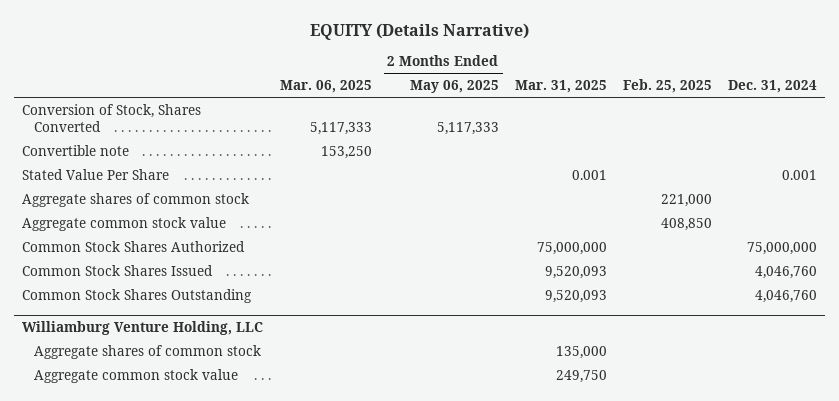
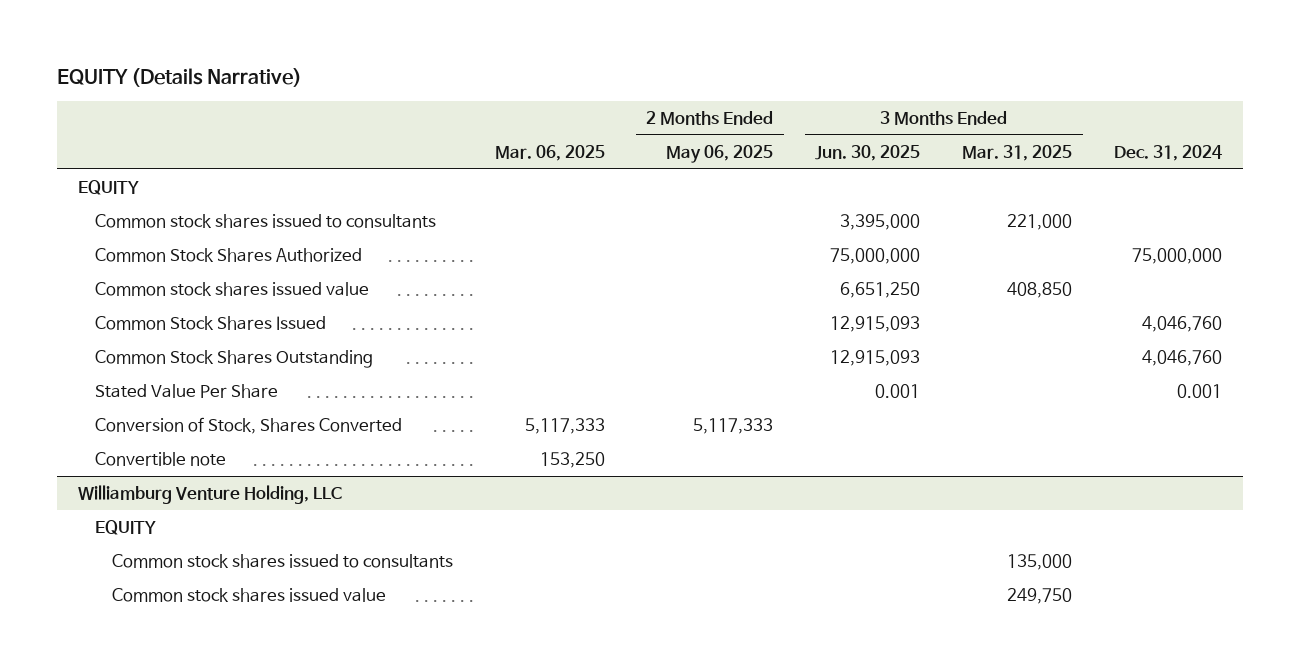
- | Mar. 06, 2025 | 2 Months Ended May 06, 2025 | Mar. 31, 2025 | Feb. 25, 2025 | Dec. 31, 2024
+ | Mar. 06, 2025 | 2 Months Ended May 06, 2025 | 3 Months Ended Jun. 30, 2025 | 3 Months Ended Mar. 31, 2025 | Dec. 31, 2024
- Aggregate shares of common stock | | | | 221,000 |
- Aggregate common stock value | | | | 408,850 |
+ EQUITY
+ Common stock shares issued to consultants | | | 3,395,000 | 221,000 |
+ Common stock shares issued value | | | 6,651,250 | 408,850 |
moved down: Stated Value Per Share | | | 0.001 | | 0.001
moved down: Conversion of Stock, Shares Converted | 5,117,333 | 5,117,333 | | |
moved down: Convertible note | 153,250 | | | |
@ Williamburg Venture Holding, LLC
- Aggregate shares of common stock | | | 135,000 | |
- Aggregate common stock value | | | 249,750 | |
+ EQUITY
+ Common stock shares issued to consultants | | | | 135,000 |
+ Common stock shares issued value | | | | 249,750 |

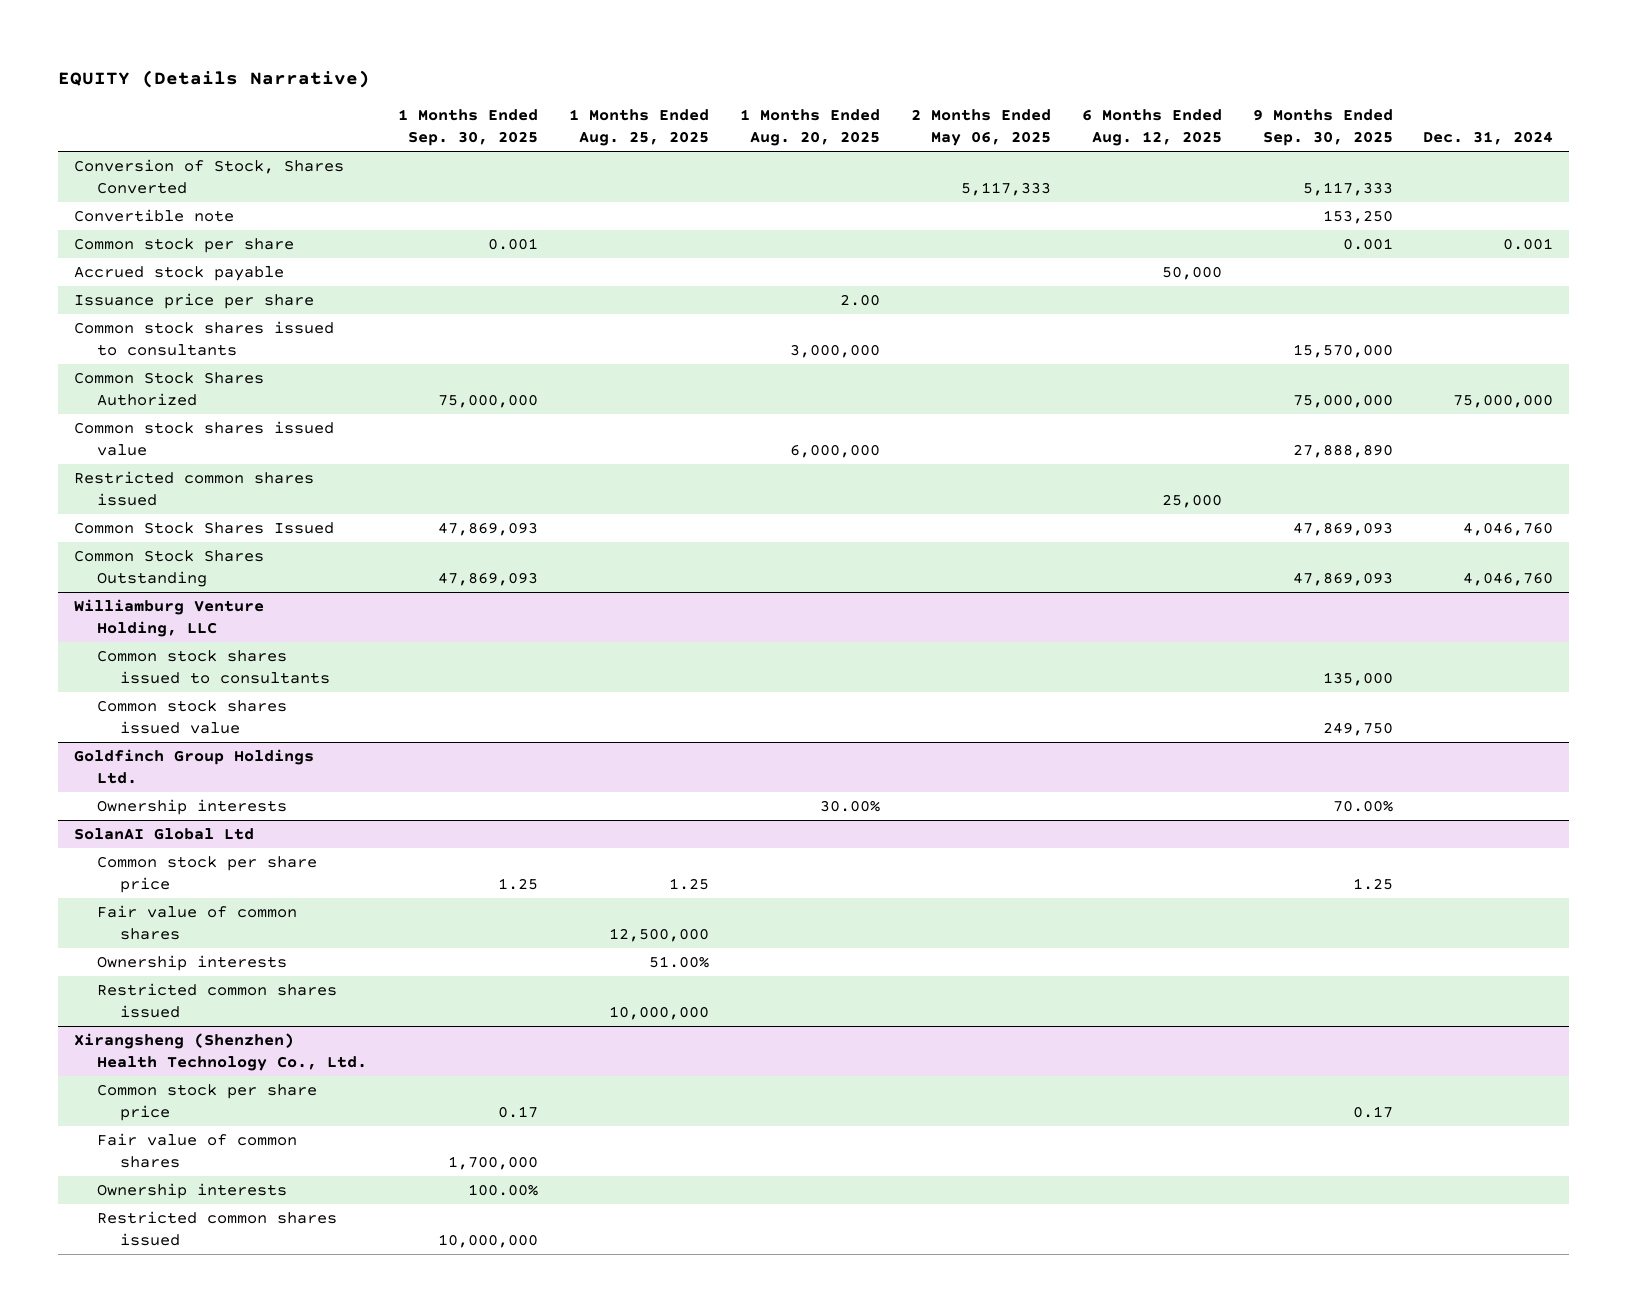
- | Mar. 06, 2025 | 2 Months Ended May 06, 2025 | 3 Months Ended Jun. 30, 2025 | 3 Months Ended Mar. 31, 2025 | Dec. 31, 2024
+ | 1 Months Ended Sep. 30, 2025 | 1 Months Ended Aug. 25, 2025 | 1 Months Ended Aug. 20, 2025 | 2 Months Ended May 06, 2025 | 6 Months Ended Aug. 12, 2025 | 9 Months Ended Sep. 30, 2025 | Dec. 31, 2024
- EQUITY
moved up: Conversion of Stock, Shares Converted | | | | 5,117,333 | | 5,117,333 |
moved up: Convertible note | | | | | | 153,250 |
+ Common stock per share | 0.001 | | | | | 0.001 | 0.001
+ Accrued stock payable | | | | | 50,000 | |
+ Issuance price per share | | | 2.00 | | | |
+ Restricted common shares issued | | | | | 25,000 | |
- Stated Value Per Share | | | 0.001 | | 0.001
@ Williamburg Venture Holding, LLC
- EQUITY
+ Goldfinch Group Holdings Ltd.
+ Ownership interests | | | 30.00% | | | 70.00% |
+ SolanAI Global Ltd
+ Common stock per share price | 1.25 | 1.25 | | | | 1.25 |
+ Fair value of common shares | | 12,500,000 | | | | |
+ Ownership interests | | 51.00% | | | | |
+ Restricted common shares issued | | 10,000,000 | | | | |
+ Xirangsheng (Shenzhen) Health Technology Co., Ltd.
+ Common stock per share price | 0.17 | | | | | 0.17 |
+ Fair value of common shares | 1,700,000 | | | | | |
+ Ownership interests | 100.00% | | | | | |
+ Restricted common shares issued | 10,000,000 | | | | | |

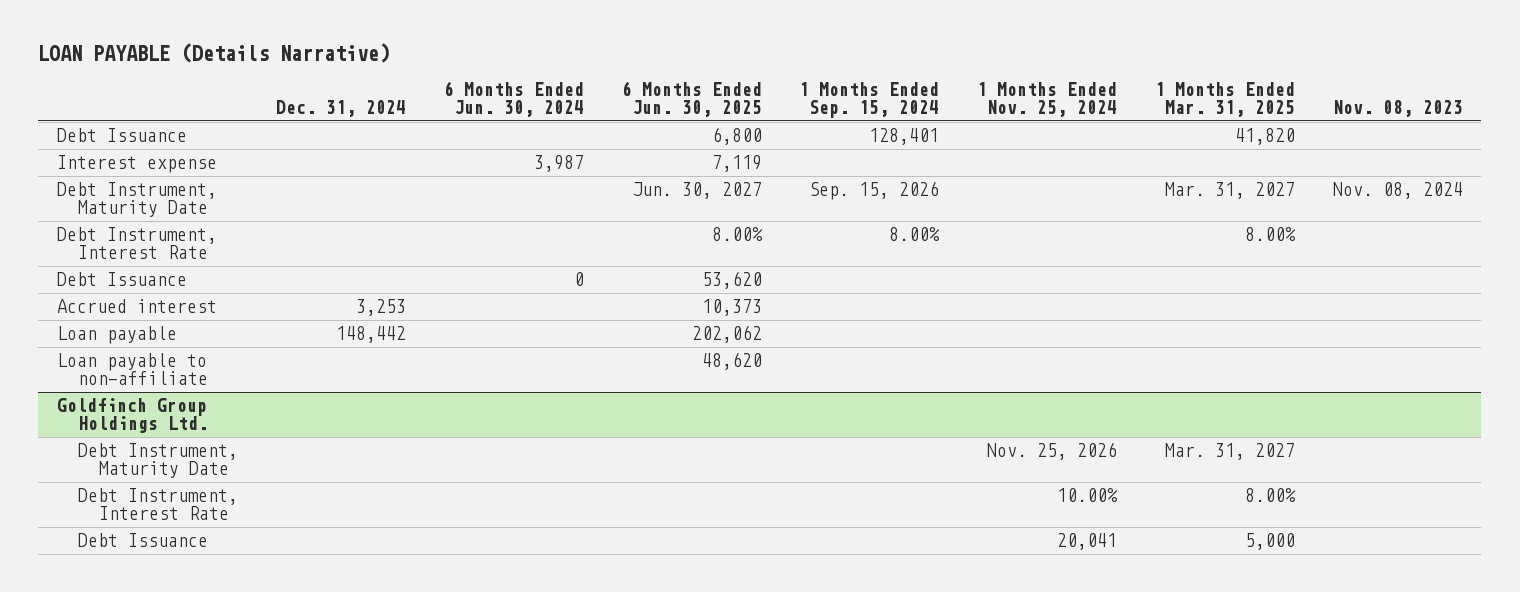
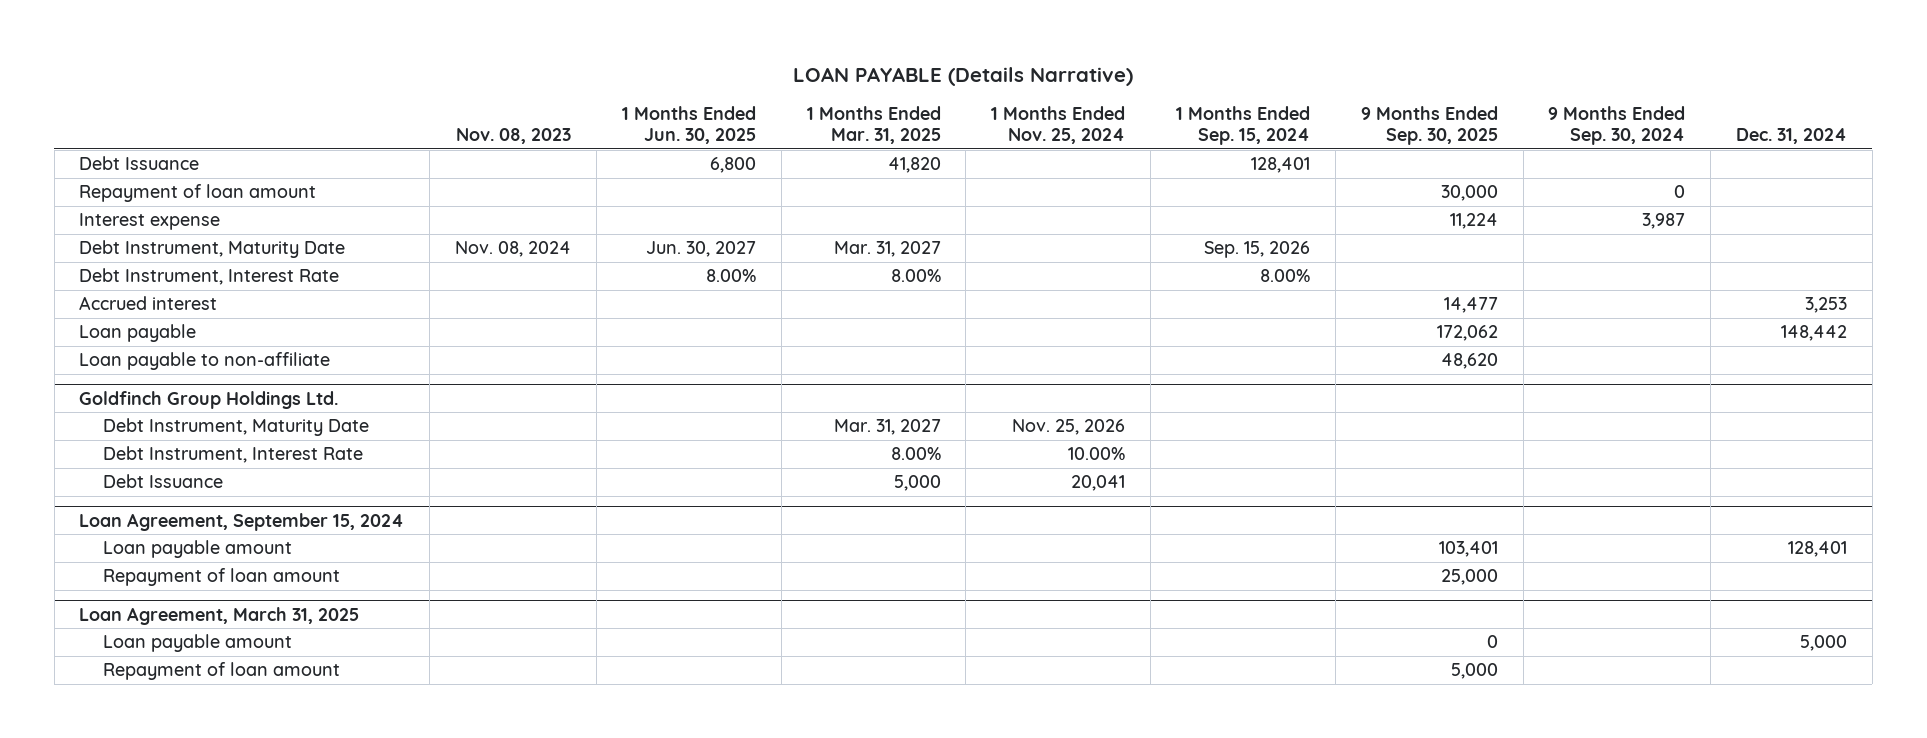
- | Dec. 31, 2024 | 6 Months Ended Jun. 30, 2024 | 6 Months Ended Jun. 30, 2025 | 1 Months Ended Sep. 15, 2024 | 1 Months Ended Nov. 25, 2024 | 1 Months Ended Mar. 31, 2025 | Nov. 08, 2023
+ | Nov. 08, 2023 | 1 Months Ended Jun. 30, 2025 | 1 Months Ended Mar. 31, 2025 | 1 Months Ended Nov. 25, 2024 | 1 Months Ended Sep. 15, 2024 | 9 Months Ended Sep. 30, 2025 | 9 Months Ended Sep. 30, 2024 | Dec. 31, 2024
+ Repayment of loan amount | | | | | | 30,000 | 0 |
- Debt Issuance | | 0 | 53,620 | | | |
+ Loan Agreement, September 15, 2024
+ Loan payable amount | | | | | | 103,401 | | 128,401
+ Repayment of loan amount | | | | | | 25,000 | |
+ Loan Agreement, March 31, 2025
+ Loan payable amount | | | | | | 0 | | 5,000
+ Repayment of loan amount | | | | | | 5,000 | |

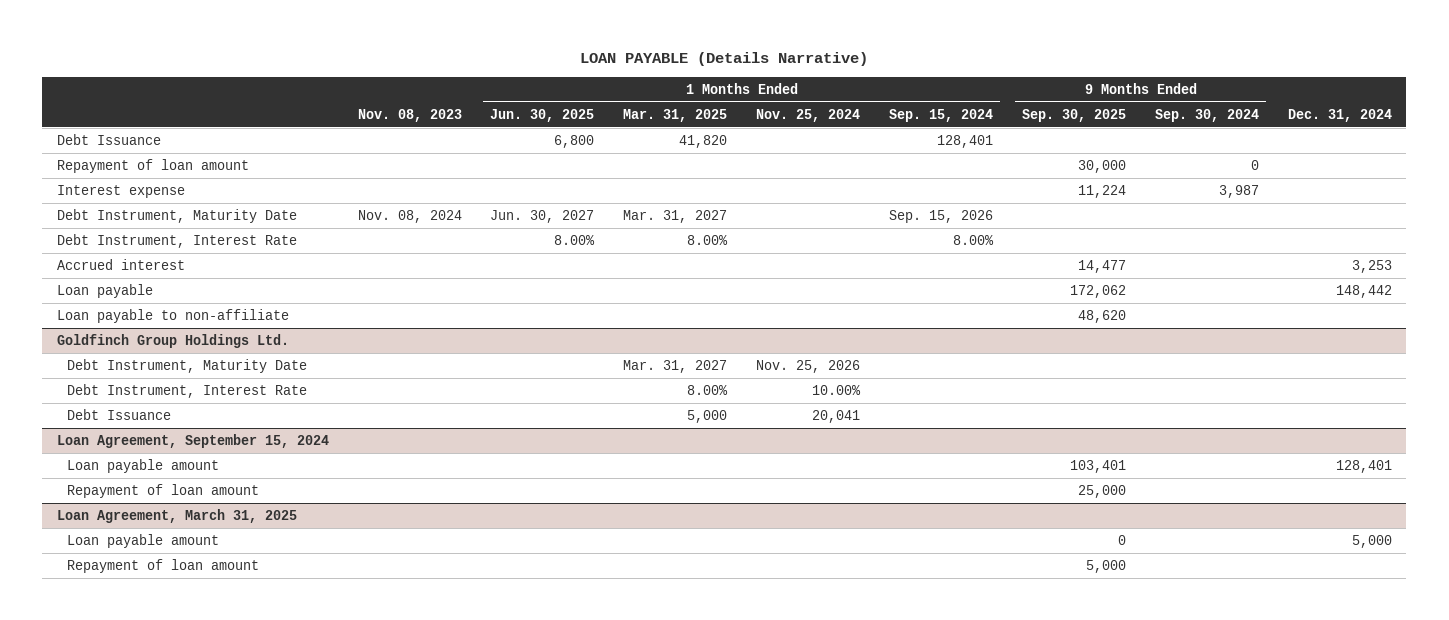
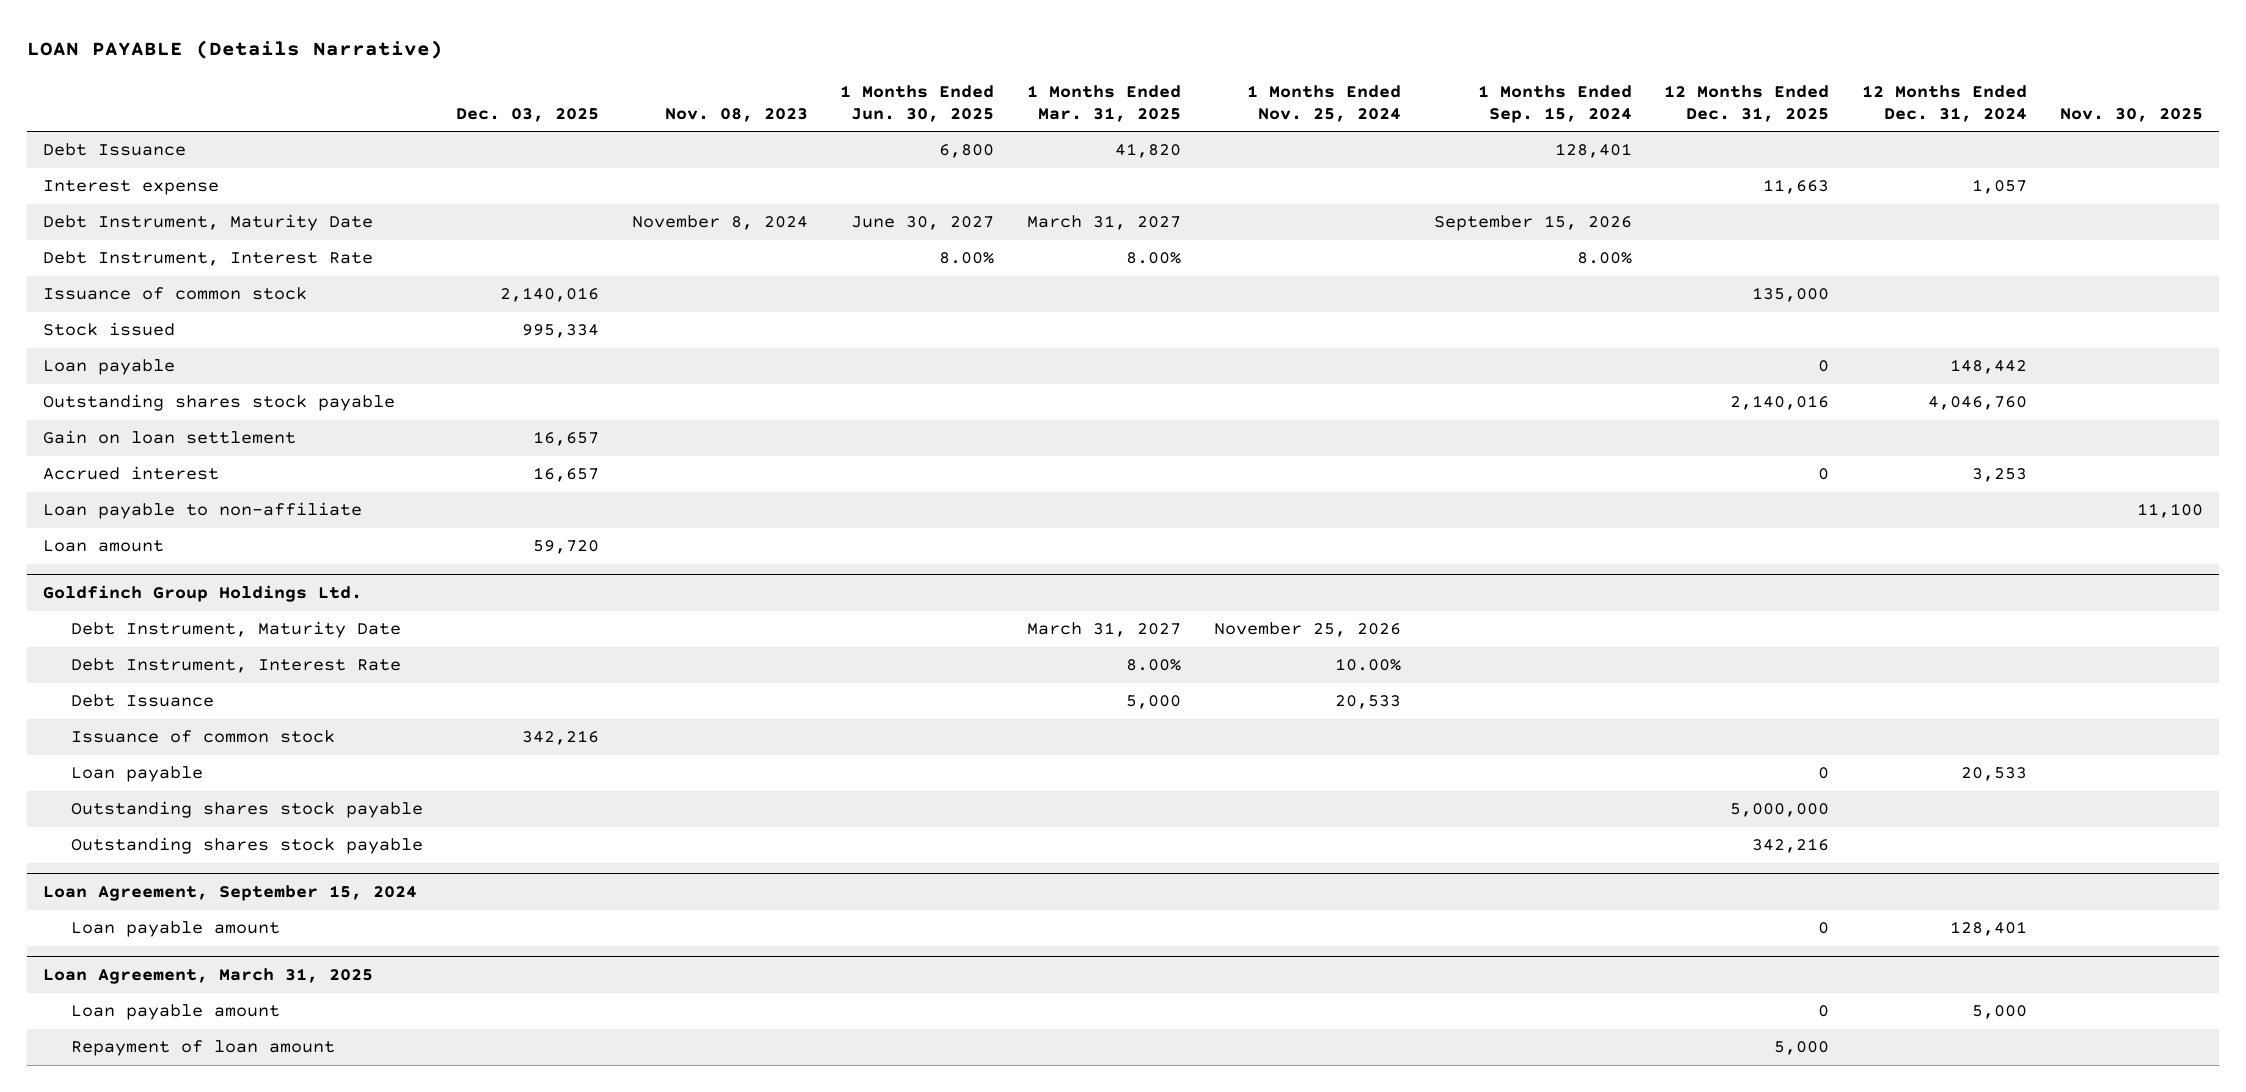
- | Nov. 08, 2023 | 1 Months Ended Jun. 30, 2025 | 1 Months Ended Mar. 31, 2025 | 1 Months Ended Nov. 25, 2024 | 1 Months Ended Sep. 15, 2024 | 9 Months Ended Sep. 30, 2025 | 9 Months Ended Sep. 30, 2024 | Dec. 31, 2024
+ | Dec. 03, 2025 | Nov. 08, 2023 | 1 Months Ended Jun. 30, 2025 | 1 Months Ended Mar. 31, 2025 | 1 Months Ended Nov. 25, 2024 | 1 Months Ended Sep. 15, 2024 | 12 Months Ended Dec. 31, 2025 | 12 Months Ended Dec. 31, 2024 | Nov. 30, 2025
- Repayment of loan amount | | | | | | 30,000 | 0 |
- Debt Instrument, Maturity Date | Nov. 08, 2024 | Jun. 30, 2027 | Mar. 31, 2027 | | Sep. 15, 2026 | | |
+ Debt Instrument, Maturity Date | | November 8, 2024 | June 30, 2027 | March 31, 2027 | | September 15, 2026 | | |
+ Issuance of common stock | 2,140,016 | | | | | | 135,000 | |
+ Stock issued | 995,334 | | | | | | | |
+ Outstanding shares stock payable | | | | | | | 2,140,016 | 4,046,760 |
+ Gain on loan settlement | 16,657 | | | | | | | |
moved down: Accrued interest | 16,657 | | | | | | 0 | 3,253 |
+ Loan amount | 59,720 | | | | | | | |
@ Goldfinch Group Holdings Ltd.
- Debt Instrument, Maturity Date | | | Mar. 31, 2027 | Nov. 25, 2026 | | | |
+ Debt Instrument, Maturity Date | | | | March 31, 2027 | November 25, 2026 | | | |
- Debt Issuance | | | 5,000 | 20,041 | | | |
+ Debt Issuance | | | | 5,000 | 20,533 | | | |
+ Issuance of common stock | 342,216 | | | | | | | |
+ Loan payable | | | | | | | 0 | 20,533 |
+ Outstanding shares stock payable | | | | | | | 5,000,000 | |
+ Outstanding shares stock payable | | | | | | | 342,216 | |
@ Loan Agreement, September 15, 2024
- Repayment of loan amount | | | | | | 25,000 | |

